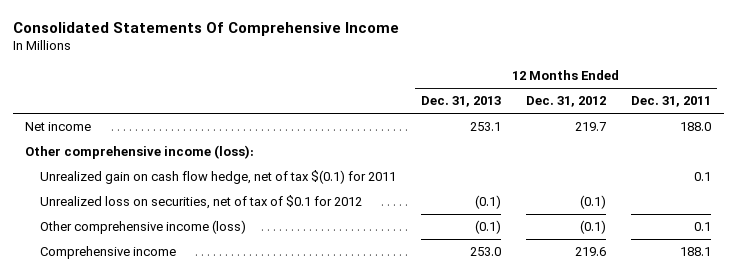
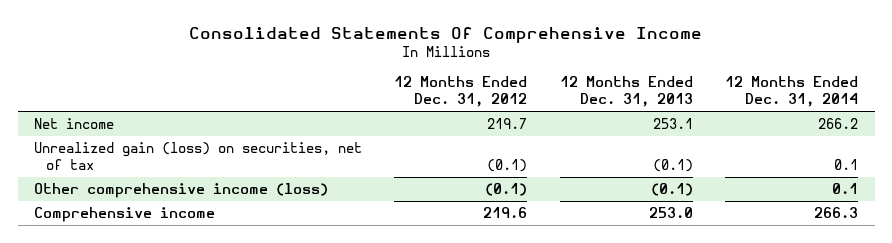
- | 12 Months Ended Dec. 31, 2013 | 12 Months Ended Dec. 31, 2012 | 12 Months Ended Dec. 31, 2011
+ | 12 Months Ended Dec. 31, 2012 | 12 Months Ended Dec. 31, 2013 | 12 Months Ended Dec. 31, 2014
- Other comprehensive income (loss):
- Unrealized gain on cash flow hedge, net of tax $(0.1) for 2011 | | | 0.1
- Unrealized loss on securities, net of tax of $0.1 for 2012 | (0.1) | (0.1) |
+ Unrealized gain (loss) on securities, net of tax | (0.1) | (0.1) | 0.1

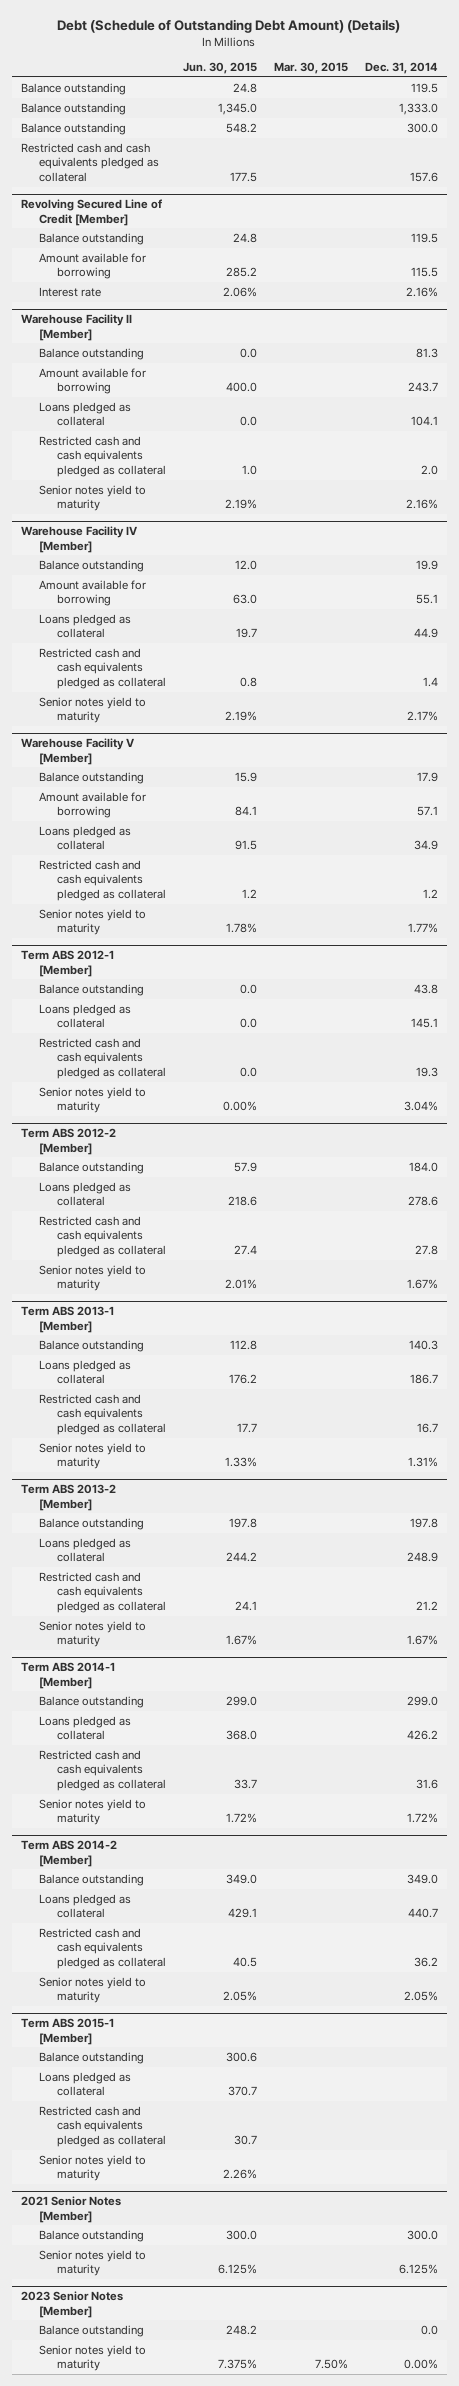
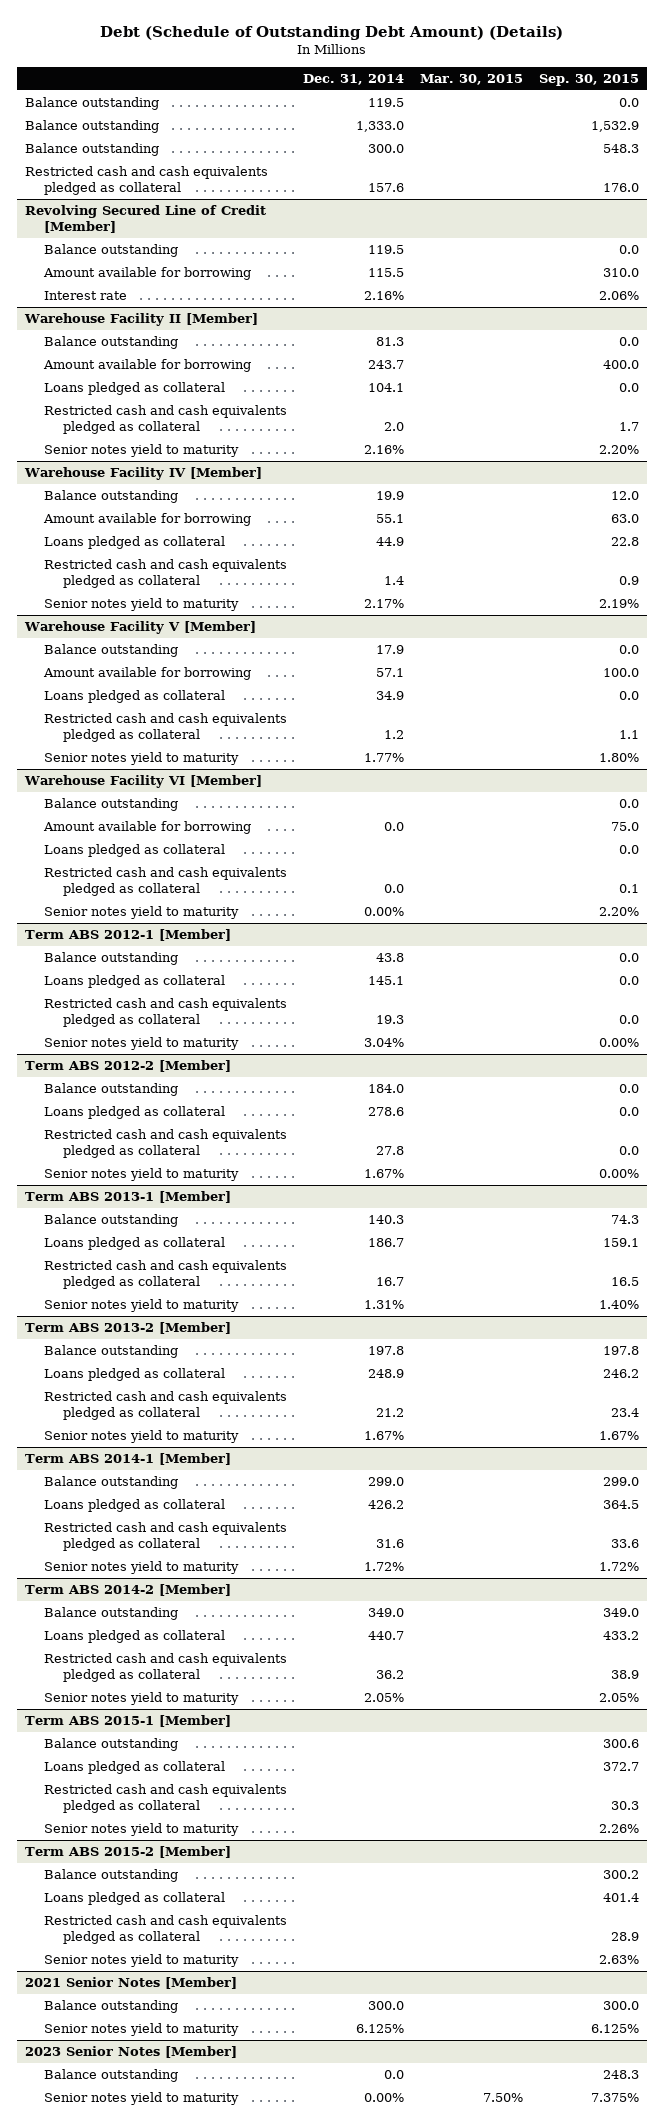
- | Jun. 30, 2015 | Mar. 30, 2015 | Dec. 31, 2014
+ | Dec. 31, 2014 | Mar. 30, 2015 | Sep. 30, 2015
+ Warehouse Facility VI [Member]
+ Balance outstanding | | | 0.0
+ Amount available for borrowing | 0.0 | | 75.0
+ Loans pledged as collateral | | | 0.0
+ Restricted cash and cash equivalents pledged as collateral | 0.0 | | 0.1
+ Senior notes yield to maturity | 0.00% | | 2.20%
+ Term ABS 2015-2 [Member]
+ Balance outstanding | | | 300.2
+ Loans pledged as collateral | | | 401.4
+ Restricted cash and cash equivalents pledged as collateral | | | 28.9
+ Senior notes yield to maturity | | | 2.63%

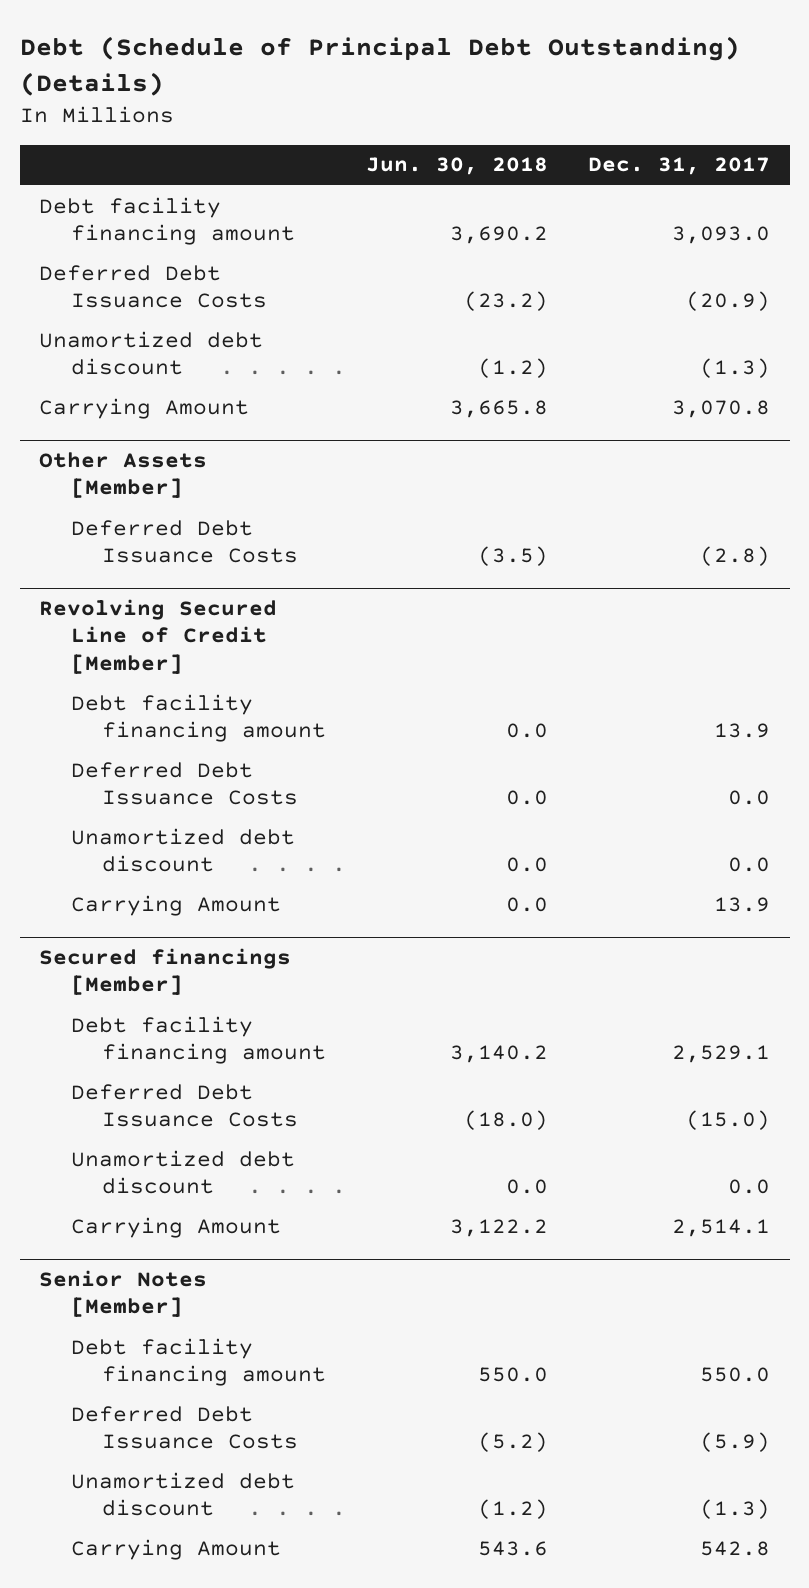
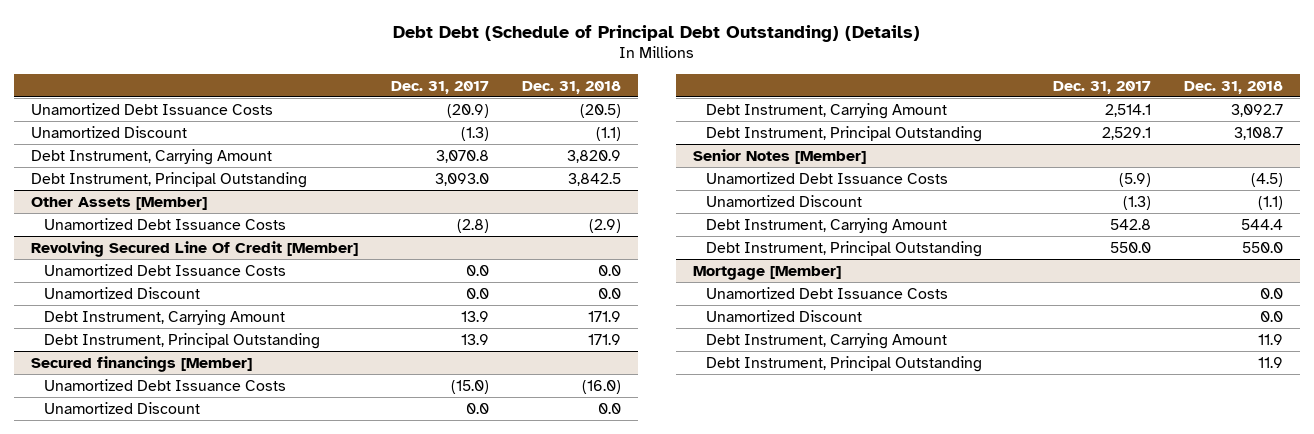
- Debt (Schedule of Principal Debt Outstanding) (Details)
+ Debt Debt (Schedule of Principal Debt Outstanding) (Details)
- | Jun. 30, 2018 | Dec. 31, 2017
+ | Dec. 31, 2017 | Dec. 31, 2018
- Debt facility financing amount | 3,690.2 | 3,093.0
- Deferred Debt Issuance Costs | (23.2) | (20.9)
- Unamortized debt discount | (1.2) | (1.3)
- Carrying Amount | 3,665.8 | 3,070.8
+ Unamortized Debt Issuance Costs | (20.9) | (20.5)
+ Unamortized Discount | (1.3) | (1.1)
+ Debt Instrument, Carrying Amount | 3,070.8 | 3,820.9
+ Debt Instrument, Principal Outstanding | 3,093.0 | 3,842.5
@ Other Assets [Member]
- Deferred Debt Issuance Costs | (3.5) | (2.8)
- Revolving Secured Line of Credit [Member]
- Debt facility financing amount | 0.0 | 13.9
- Deferred Debt Issuance Costs | 0.0 | 0.0
- Unamortized debt discount | 0.0 | 0.0
- Carrying Amount | 0.0 | 13.9
@ Other Assets [Member]
+ Unamortized Debt Issuance Costs | (2.8) | (2.9)
+ Revolving Secured Line Of Credit [Member]
+ Unamortized Debt Issuance Costs | 0.0 | 0.0
+ Unamortized Discount | 0.0 | 0.0
+ Debt Instrument, Carrying Amount | 13.9 | 171.9
+ Debt Instrument, Principal Outstanding | 13.9 | 171.9
@ Secured financings [Member]
- Debt facility financing amount | 3,140.2 | 2,529.1
- Deferred Debt Issuance Costs | (18.0) | (15.0)
- Unamortized debt discount | 0.0 | 0.0
- Carrying Amount | 3,122.2 | 2,514.1
+ Unamortized Debt Issuance Costs | (15.0) | (16.0)
+ Unamortized Discount | 0.0 | 0.0
+ Debt Instrument, Carrying Amount | 2,514.1 | 3,092.7
+ Debt Instrument, Principal Outstanding | 2,529.1 | 3,108.7
@ Senior Notes [Member]
- Debt facility financing amount | 550.0 | 550.0
- Deferred Debt Issuance Costs | (5.2) | (5.9)
- Unamortized debt discount | (1.2) | (1.3)
- Carrying Amount | 543.6 | 542.8
+ Unamortized Debt Issuance Costs | (5.9) | (4.5)
+ Unamortized Discount | (1.3) | (1.1)
+ Debt Instrument, Carrying Amount | 542.8 | 544.4
+ Debt Instrument, Principal Outstanding | 550.0 | 550.0
+ Mortgage [Member]
+ Unamortized Debt Issuance Costs | | 0.0
+ Unamortized Discount | | 0.0
+ Debt Instrument, Carrying Amount | | 11.9
+ Debt Instrument, Principal Outstanding | | 11.9

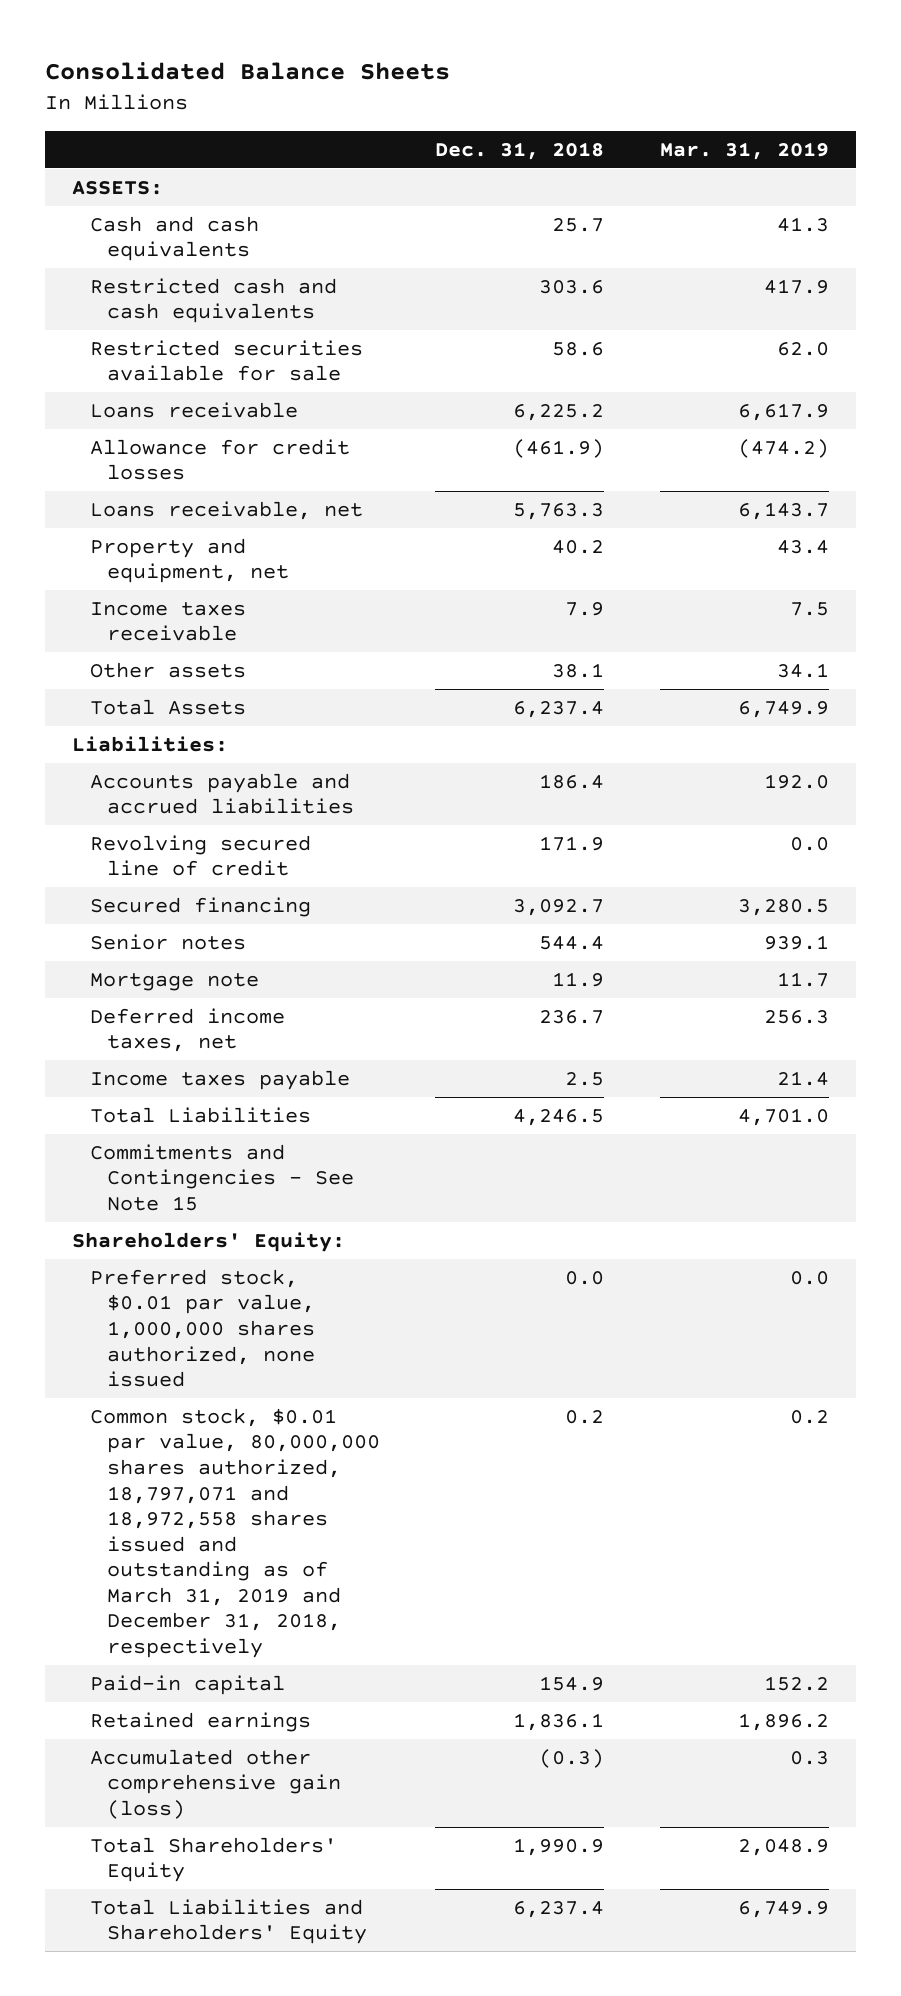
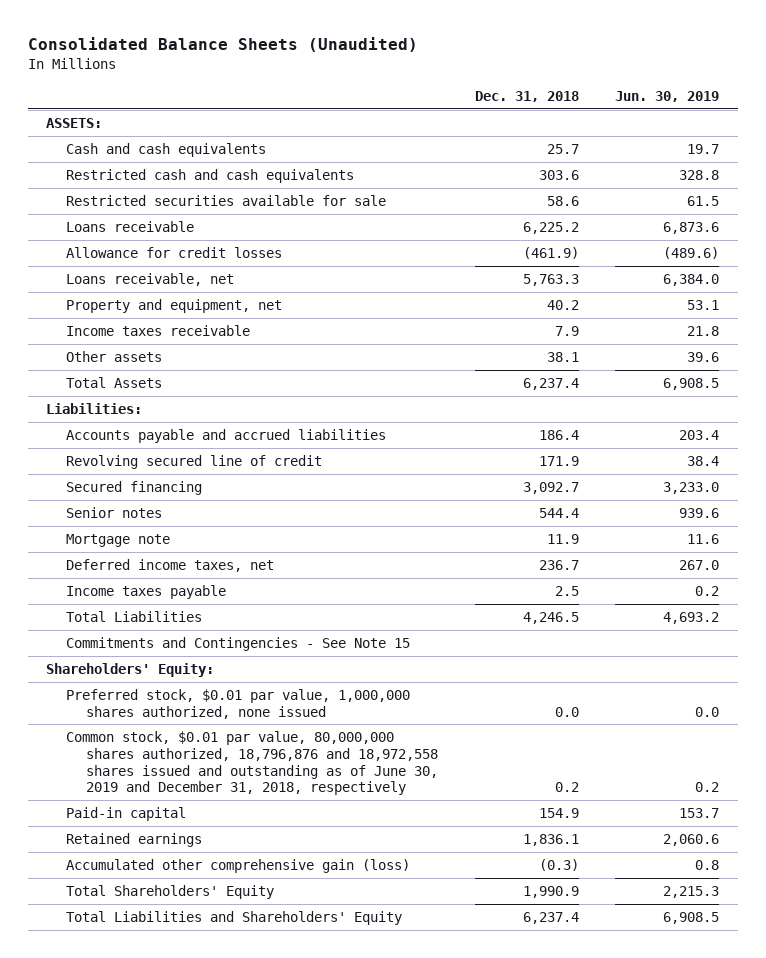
- Consolidated Balance Sheets
+ Consolidated Balance Sheets (Unaudited)
- | Dec. 31, 2018 | Mar. 31, 2019
+ | Dec. 31, 2018 | Jun. 30, 2019
- Common stock, $0.01 par value, 80,000,000 shares authorized, 18,797,071 and 18,972,558 shares issued and outstanding as of March 31, 2019 and December 31, 2018, respectively | 0.2 | 0.2
+ Common stock, $0.01 par value, 80,000,000 shares authorized, 18,796,876 and 18,972,558 shares issued and outstanding as of June 30, 2019 and December 31, 2018, respectively | 0.2 | 0.2

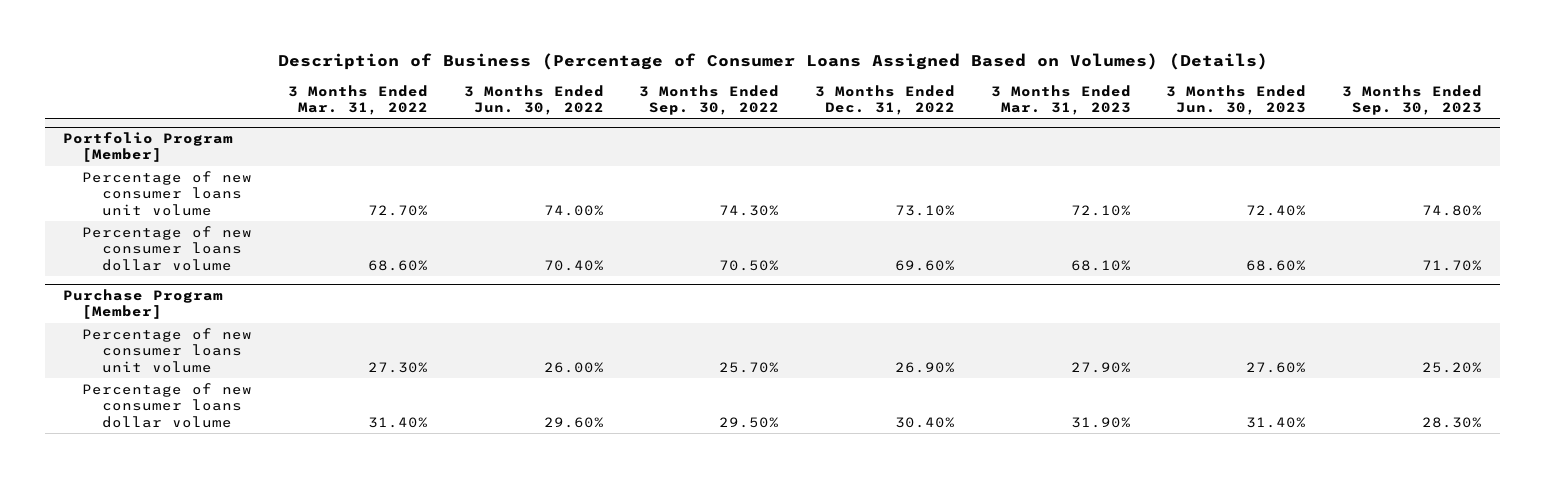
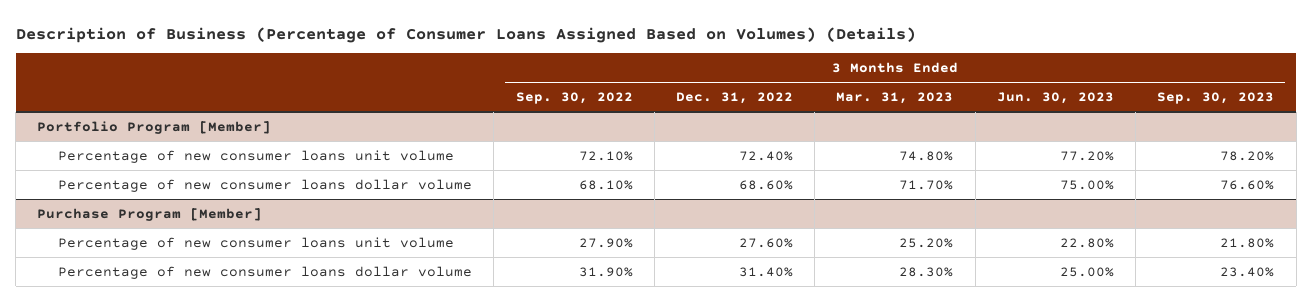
- | 3 Months Ended Mar. 31, 2022 | 3 Months Ended Jun. 30, 2022 | 3 Months Ended Sep. 30, 2022 | 3 Months Ended Dec. 31, 2022 | 3 Months Ended Mar. 31, 2023 | 3 Months Ended Jun. 30, 2023 | 3 Months Ended Sep. 30, 2023
+ | 3 Months Ended Sep. 30, 2022 | 3 Months Ended Dec. 31, 2022 | 3 Months Ended Mar. 31, 2023 | 3 Months Ended Jun. 30, 2023 | 3 Months Ended Sep. 30, 2023
@ Portfolio Program [Member]
- Percentage of new consumer loans unit volume | 72.70% | 74.00% | 74.30% | 73.10% | 72.10% | 72.40% | 74.80%
- Percentage of new consumer loans dollar volume | 68.60% | 70.40% | 70.50% | 69.60% | 68.10% | 68.60% | 71.70%
+ Percentage of new consumer loans unit volume | 72.10% | 72.40% | 74.80% | 77.20% | 78.20%
+ Percentage of new consumer loans dollar volume | 68.10% | 68.60% | 71.70% | 75.00% | 76.60%
@ Purchase Program [Member]
- Percentage of new consumer loans unit volume | 27.30% | 26.00% | 25.70% | 26.90% | 27.90% | 27.60% | 25.20%
- Percentage of new consumer loans dollar volume | 31.40% | 29.60% | 29.50% | 30.40% | 31.90% | 31.40% | 28.30%
+ Percentage of new consumer loans unit volume | 27.90% | 27.60% | 25.20% | 22.80% | 21.80%
+ Percentage of new consumer loans dollar volume | 31.90% | 31.40% | 28.30% | 25.00% | 23.40%

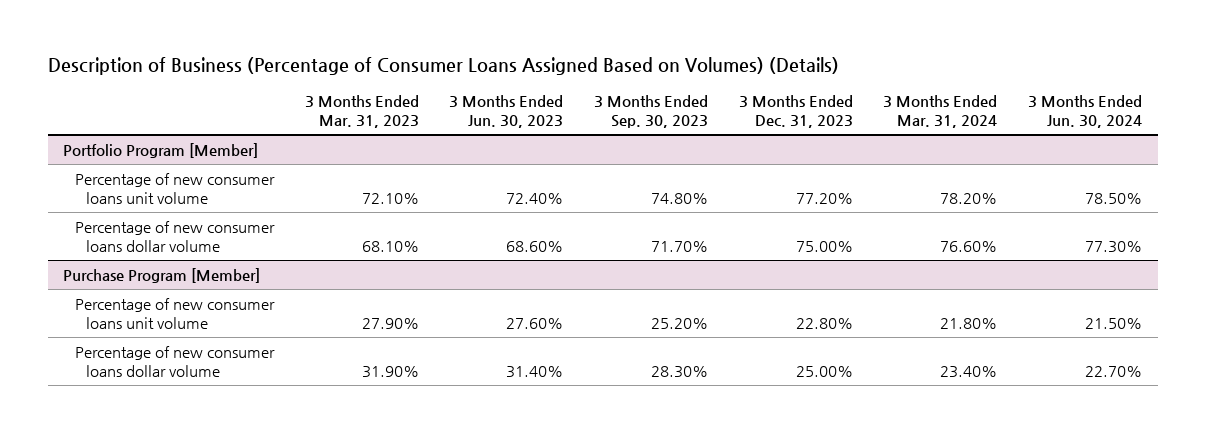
- | 3 Months Ended Sep. 30, 2022 | 3 Months Ended Dec. 31, 2022 | 3 Months Ended Mar. 31, 2023 | 3 Months Ended Jun. 30, 2023 | 3 Months Ended Sep. 30, 2023
+ | 3 Months Ended Mar. 31, 2023 | 3 Months Ended Jun. 30, 2023 | 3 Months Ended Sep. 30, 2023 | 3 Months Ended Dec. 31, 2023 | 3 Months Ended Mar. 31, 2024 | 3 Months Ended Jun. 30, 2024
@ Portfolio Program [Member]
- Percentage of new consumer loans unit volume | 72.10% | 72.40% | 74.80% | 77.20% | 78.20%
- Percentage of new consumer loans dollar volume | 68.10% | 68.60% | 71.70% | 75.00% | 76.60%
+ Percentage of new consumer loans unit volume | 72.10% | 72.40% | 74.80% | 77.20% | 78.20% | 78.50%
+ Percentage of new consumer loans dollar volume | 68.10% | 68.60% | 71.70% | 75.00% | 76.60% | 77.30%
@ Purchase Program [Member]
- Percentage of new consumer loans unit volume | 27.90% | 27.60% | 25.20% | 22.80% | 21.80%
- Percentage of new consumer loans dollar volume | 31.90% | 31.40% | 28.30% | 25.00% | 23.40%
+ Percentage of new consumer loans unit volume | 27.90% | 27.60% | 25.20% | 22.80% | 21.80% | 21.50%
+ Percentage of new consumer loans dollar volume | 31.90% | 31.40% | 28.30% | 25.00% | 23.40% | 22.70%

